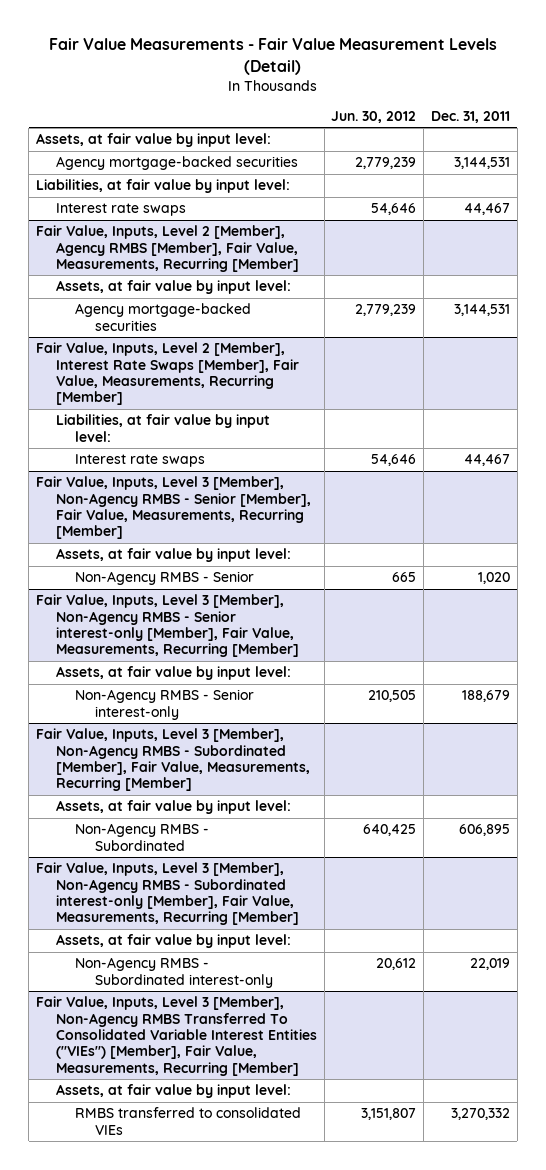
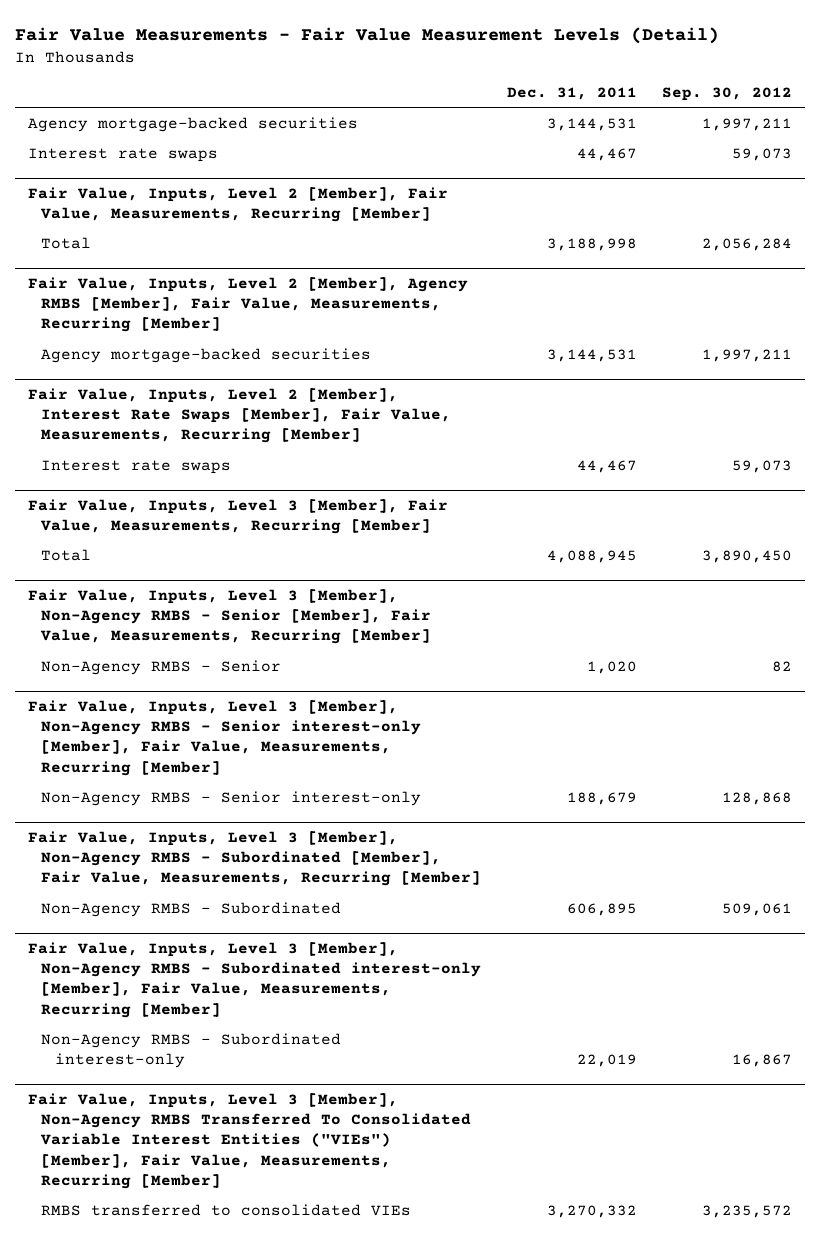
- | Jun. 30, 2012 | Dec. 31, 2011
+ | Dec. 31, 2011 | Sep. 30, 2012
- Assets, at fair value by input level:
- Liabilities, at fair value by input level:
+ Fair Value, Inputs, Level 2 [Member], Fair Value, Measurements, Recurring [Member]
+ Total | 3,188,998 | 2,056,284
@ Fair Value, Inputs, Level 2 [Member], Agency RMBS [Member], Fair Value, Measurements, Recurring [Member]
- Assets, at fair value by input level:
@ Fair Value, Inputs, Level 2 [Member], Interest Rate Swaps [Member], Fair Value, Measurements, Recurring [Member]
- Liabilities, at fair value by input level:
+ Fair Value, Inputs, Level 3 [Member], Fair Value, Measurements, Recurring [Member]
+ Total | 4,088,945 | 3,890,450
@ Fair Value, Inputs, Level 3 [Member], Non-Agency RMBS - Senior [Member], Fair Value, Measurements, Recurring [Member]
- Assets, at fair value by input level:
@ Fair Value, Inputs, Level 3 [Member], Non-Agency RMBS - Senior interest-only [Member], Fair Value, Measurements, Recurring [Member]
- Assets, at fair value by input level:
@ Fair Value, Inputs, Level 3 [Member], Non-Agency RMBS - Subordinated [Member], Fair Value, Measurements, Recurring [Member]
- Assets, at fair value by input level:
@ Fair Value, Inputs, Level 3 [Member], Non-Agency RMBS - Subordinated interest-only [Member], Fair Value, Measurements, Recurring [Member]
- Assets, at fair value by input level:
@ Fair Value, Inputs, Level 3 [Member], Non-Agency RMBS Transferred To Consolidated Variable Interest Entities ("VIEs") [Member], Fair Value, Measurements, Recurring [Member]
- Assets, at fair value by input level:

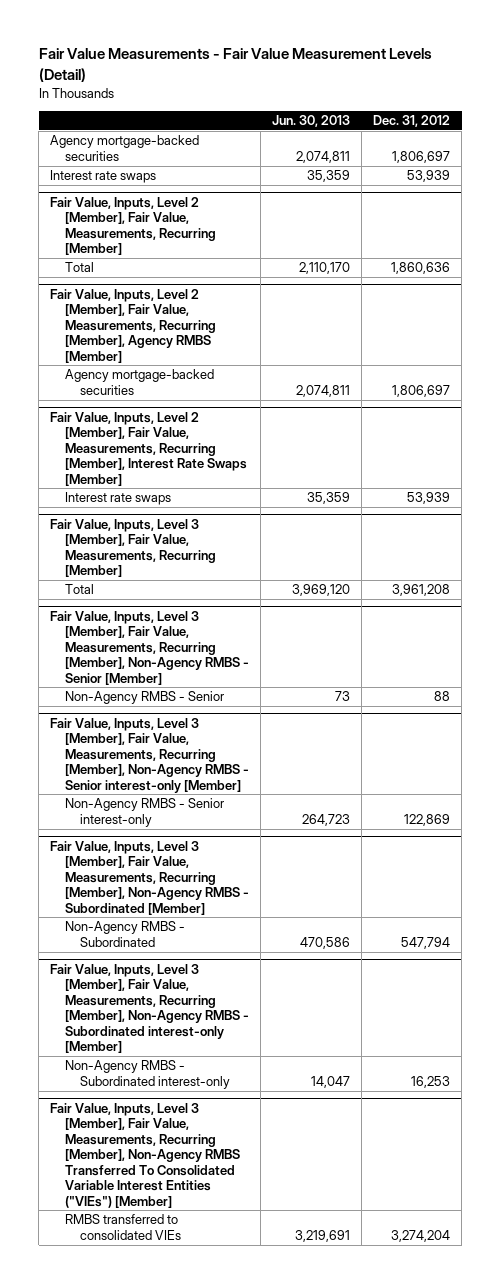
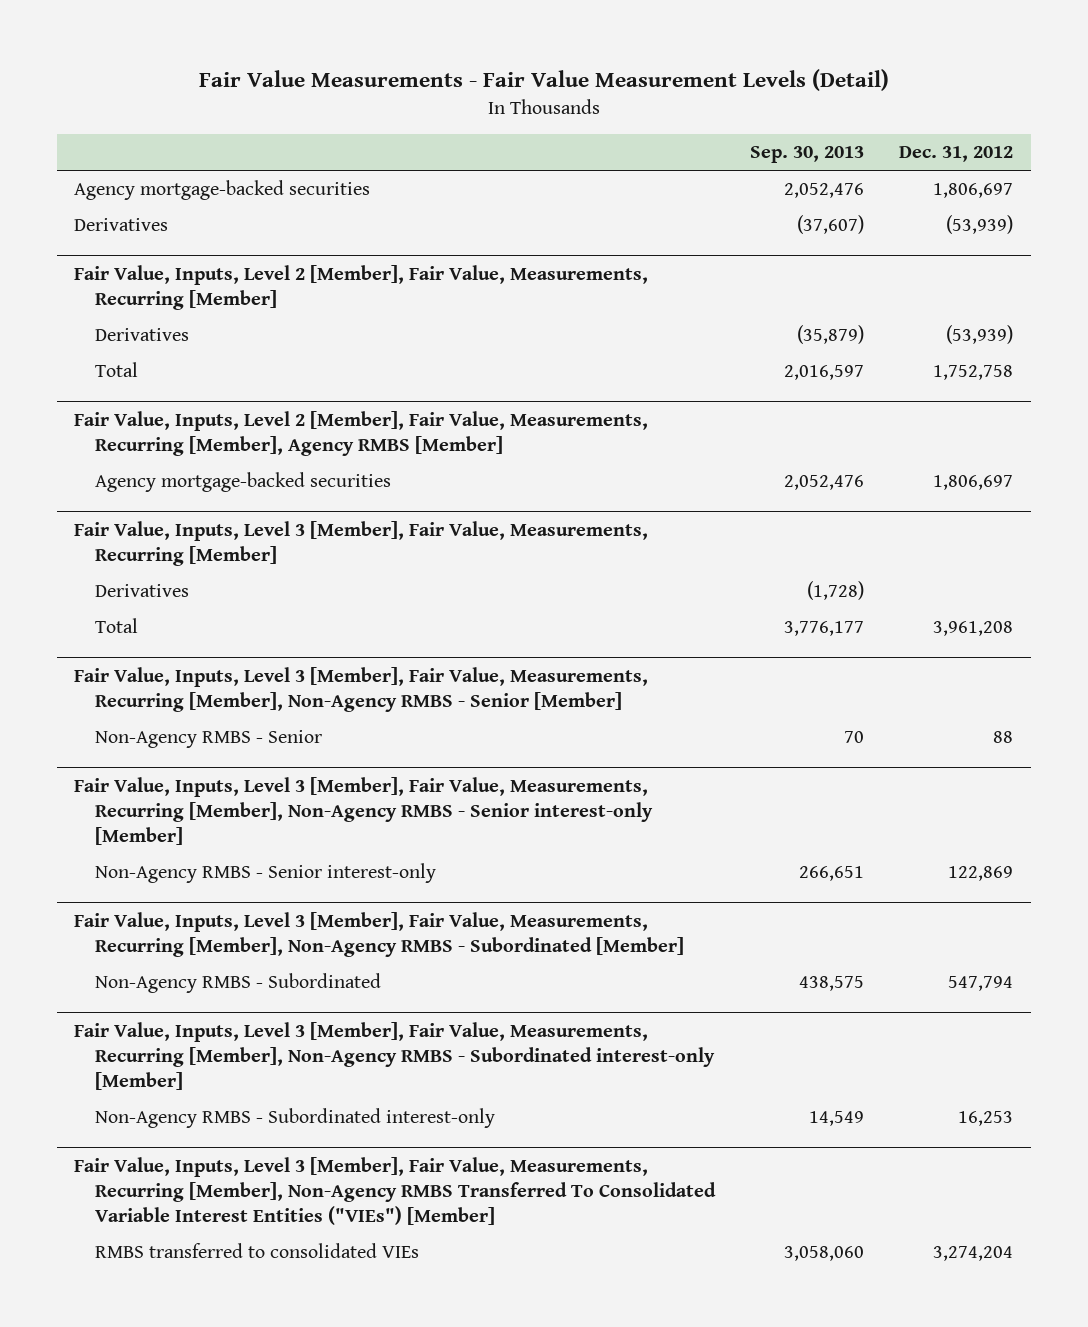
- | Jun. 30, 2013 | Dec. 31, 2012
+ | Sep. 30, 2013 | Dec. 31, 2012
- Interest rate swaps | 35,359 | 53,939
+ Derivatives | (37,607) | (53,939)
@ Fair Value, Inputs, Level 2 [Member], Fair Value, Measurements, Recurring [Member]
- Total | 2,110,170 | 1,860,636
+ Derivatives | (35,879) | (53,939)
+ Total | 2,016,597 | 1,752,758
- Fair Value, Inputs, Level 2 [Member], Fair Value, Measurements, Recurring [Member], Interest Rate Swaps [Member]
- Interest rate swaps | 35,359 | 53,939
@ Fair Value, Inputs, Level 3 [Member], Fair Value, Measurements, Recurring [Member]
+ Derivatives | (1,728) |

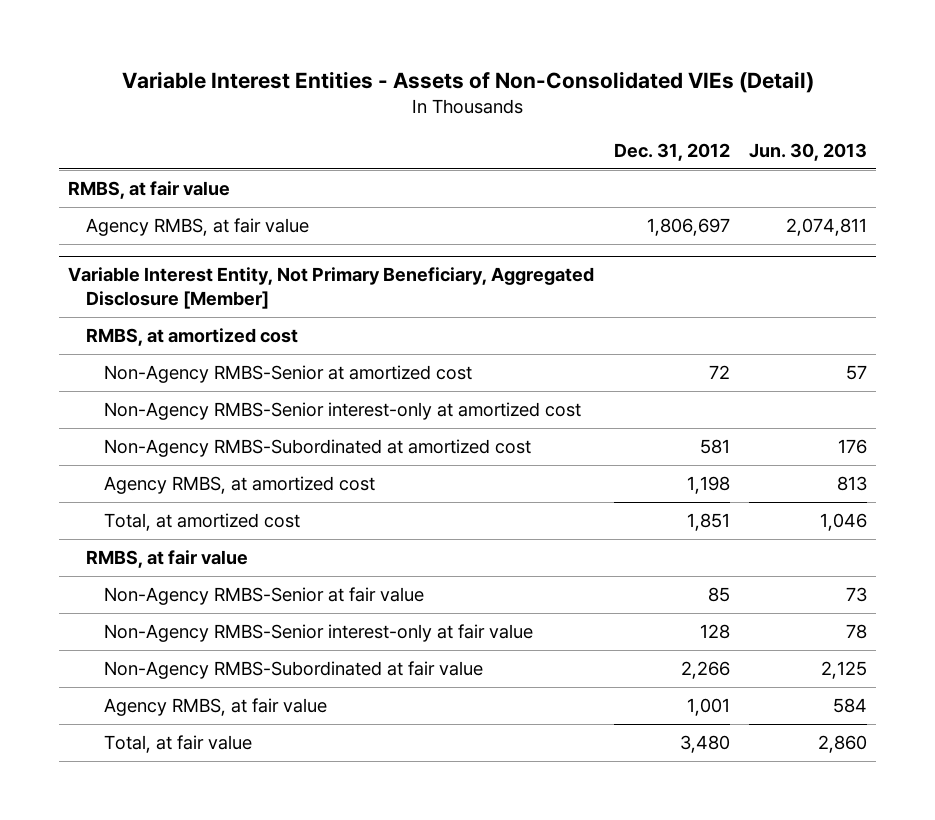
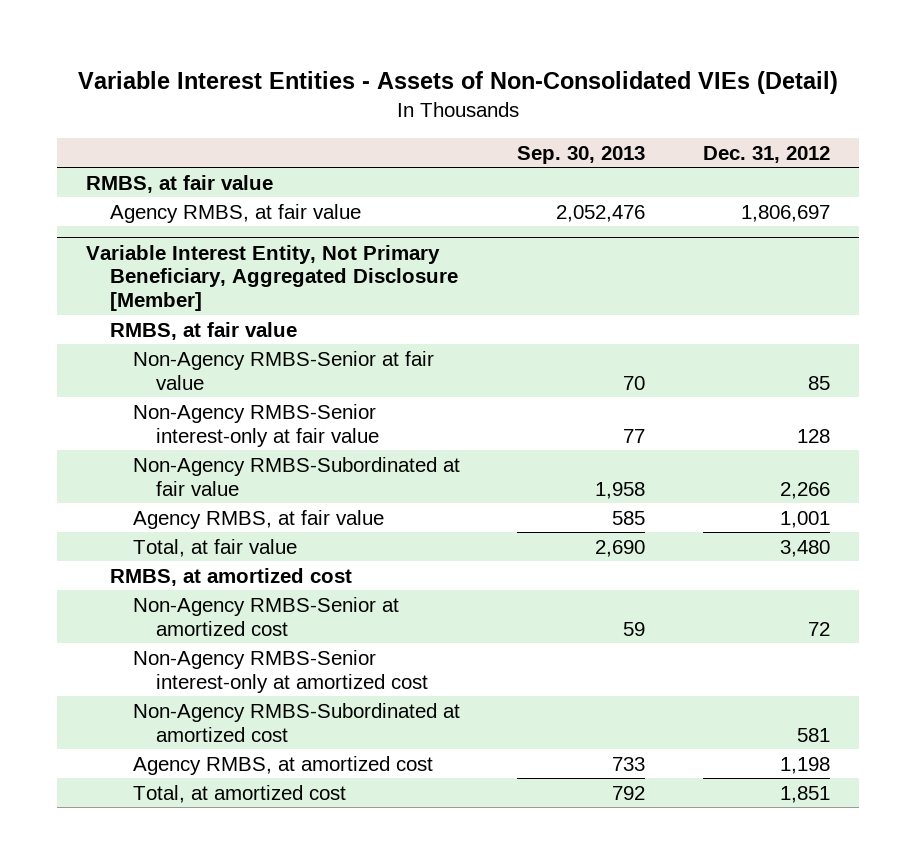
- | Dec. 31, 2012 | Jun. 30, 2013
+ | Sep. 30, 2013 | Dec. 31, 2012
@ Variable Interest Entity, Not Primary Beneficiary, Aggregated Disclosure [Member]
moved down: RMBS, at amortized cost
moved down: Non-Agency RMBS-Senior at amortized cost | 59 | 72
moved down: Non-Agency RMBS-Senior interest-only at amortized cost
moved down: Non-Agency RMBS-Subordinated at amortized cost | | 581
moved down: Agency RMBS, at amortized cost | 733 | 1,198
moved down: Total, at amortized cost | 792 | 1,851

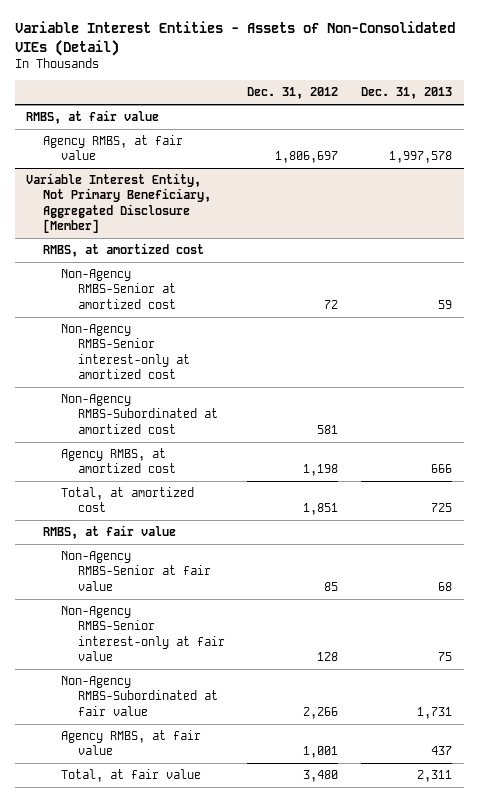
- | Sep. 30, 2013 | Dec. 31, 2012
+ | Dec. 31, 2012 | Dec. 31, 2013
@ Variable Interest Entity, Not Primary Beneficiary, Aggregated Disclosure [Member]
moved down: RMBS, at fair value
moved down: Non-Agency RMBS-Senior at fair value | 85 | 68
moved down: Non-Agency RMBS-Senior interest-only at fair value | 128 | 75
moved down: Non-Agency RMBS-Subordinated at fair value | 2,266 | 1,731
moved down: Agency RMBS, at fair value | 1,001 | 437
moved down: Total, at fair value | 3,480 | 2,311

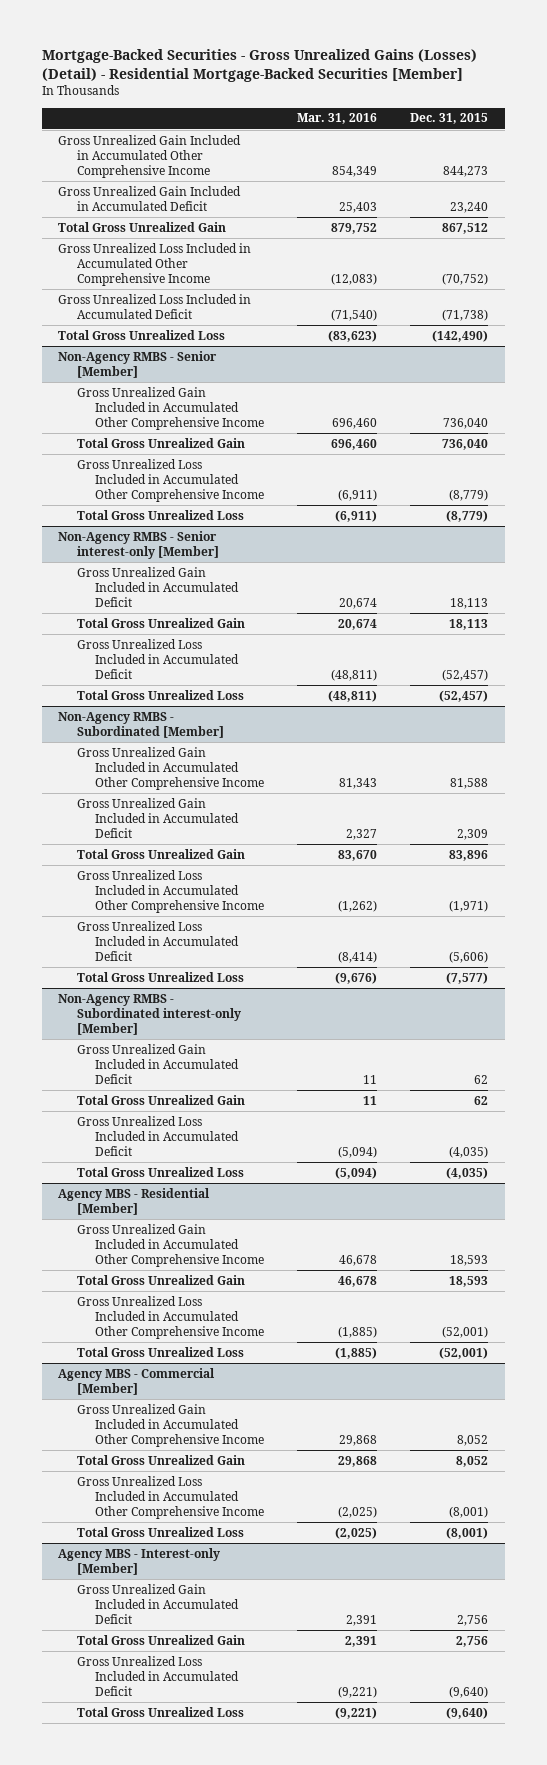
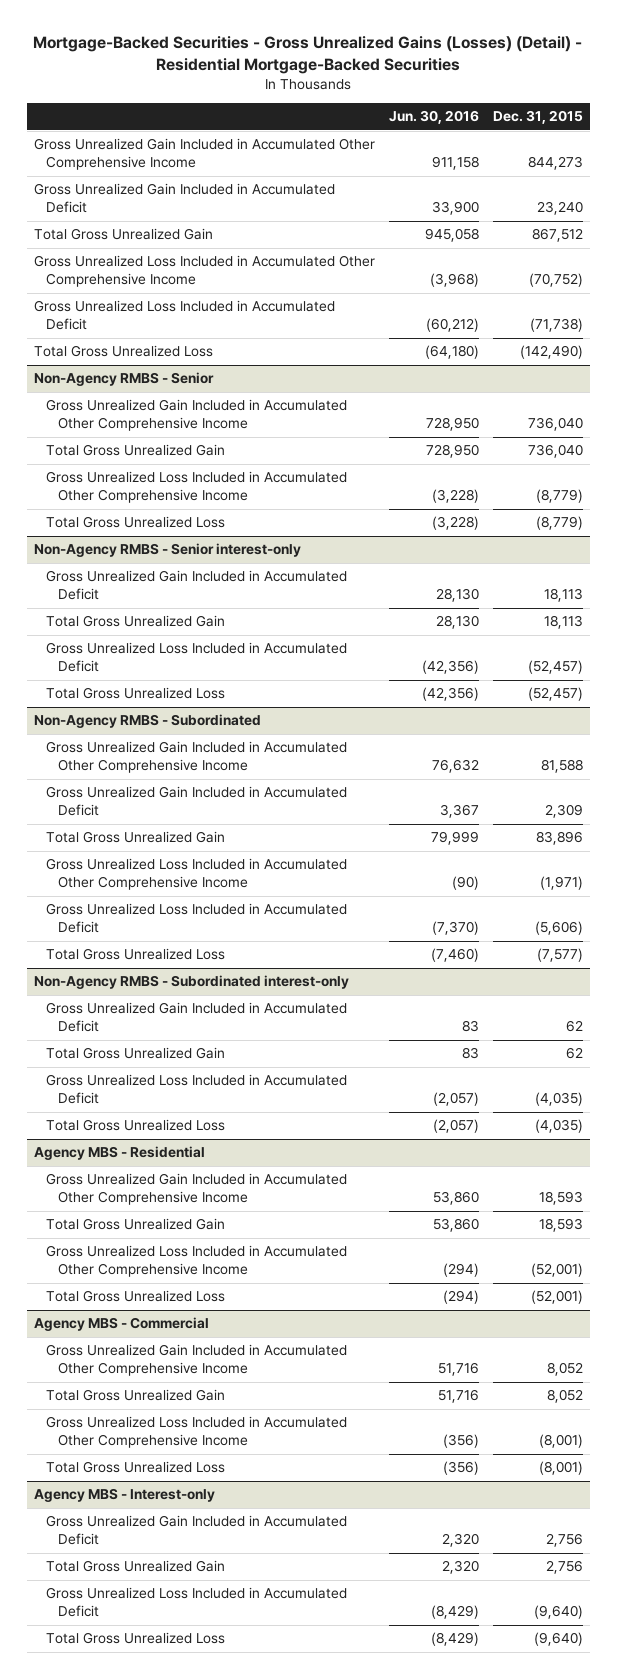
- Mortgage-Backed Securities - Gross Unrealized Gains (Losses) (Detail) - Residential Mortgage-Backed Securities [Member]
+ Mortgage-Backed Securities - Gross Unrealized Gains (Losses) (Detail) - Residential Mortgage-Backed Securities
- | Mar. 31, 2016 | Dec. 31, 2015
+ | Jun. 30, 2016 | Dec. 31, 2015
- Non-Agency RMBS - Senior [Member]
+ Non-Agency RMBS - Senior
- Non-Agency RMBS - Senior interest-only [Member]
+ Non-Agency RMBS - Senior interest-only
- Non-Agency RMBS - Subordinated [Member]
+ Non-Agency RMBS - Subordinated
- Non-Agency RMBS - Subordinated interest-only [Member]
+ Non-Agency RMBS - Subordinated interest-only
- Agency MBS - Residential [Member]
+ Agency MBS - Residential
- Agency MBS - Commercial [Member]
+ Agency MBS - Commercial
- Agency MBS - Interest-only [Member]
+ Agency MBS - Interest-only

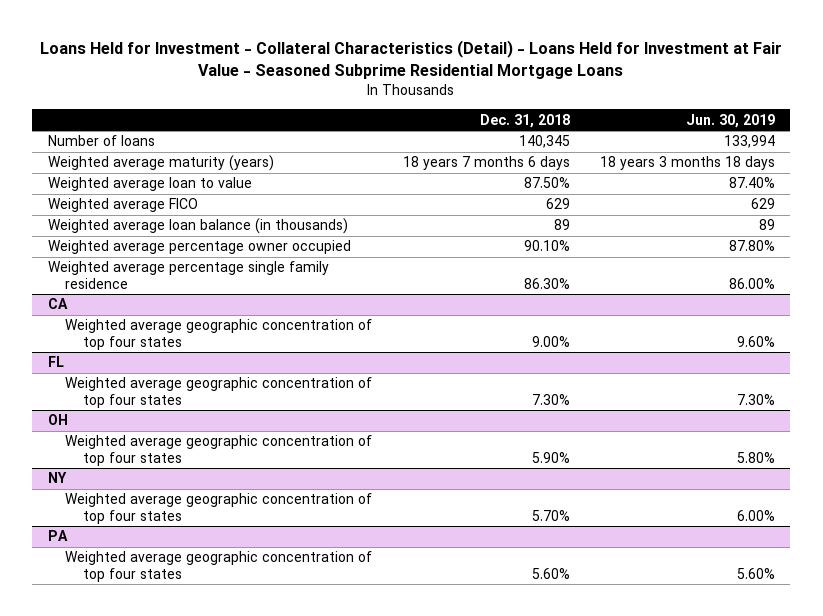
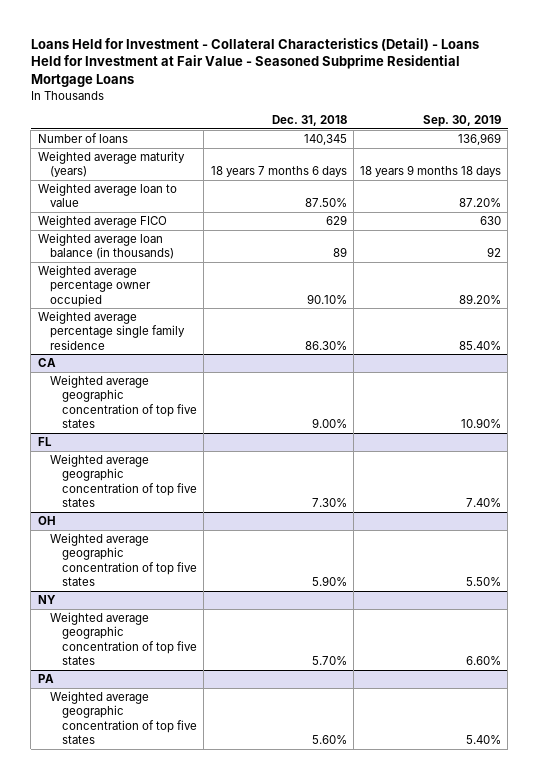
- | Dec. 31, 2018 | Jun. 30, 2019
+ | Dec. 31, 2018 | Sep. 30, 2019
@ CA
- Weighted average geographic concentration of top four states | 9.00% | 9.60%
+ Weighted average geographic concentration of top five states | 9.00% | 10.90%
@ FL
- Weighted average geographic concentration of top four states | 7.30% | 7.30%
+ Weighted average geographic concentration of top five states | 7.30% | 7.40%
@ OH
- Weighted average geographic concentration of top four states | 5.90% | 5.80%
+ Weighted average geographic concentration of top five states | 5.90% | 5.50%
@ NY
- Weighted average geographic concentration of top four states | 5.70% | 6.00%
+ Weighted average geographic concentration of top five states | 5.70% | 6.60%
@ PA
- Weighted average geographic concentration of top four states | 5.60% | 5.60%
+ Weighted average geographic concentration of top five states | 5.60% | 5.40%

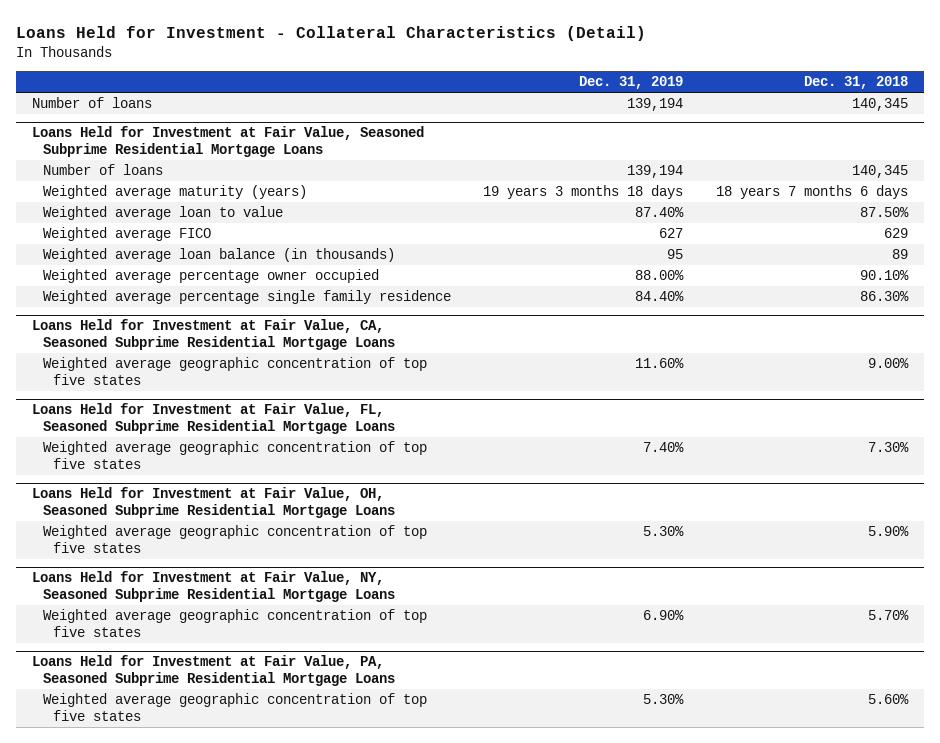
- Loans Held for Investment - Collateral Characteristics (Detail) - Loans Held for Investment at Fair Value - Seasoned Subprime Residential Mortgage Loans
+ Loans Held for Investment - Collateral Characteristics (Detail)
- | Dec. 31, 2018 | Sep. 30, 2019
+ | Dec. 31, 2019 | Dec. 31, 2018
+ Loans Held for Investment at Fair Value, Seasoned Subprime Residential Mortgage Loans
+ Number of loans | 139,194 | 140,345
- CA
+ Loans Held for Investment at Fair Value, CA, Seasoned Subprime Residential Mortgage Loans
- FL
+ Loans Held for Investment at Fair Value, FL, Seasoned Subprime Residential Mortgage Loans
- OH
+ Loans Held for Investment at Fair Value, OH, Seasoned Subprime Residential Mortgage Loans
- NY
+ Loans Held for Investment at Fair Value, NY, Seasoned Subprime Residential Mortgage Loans
- PA
+ Loans Held for Investment at Fair Value, PA, Seasoned Subprime Residential Mortgage Loans

